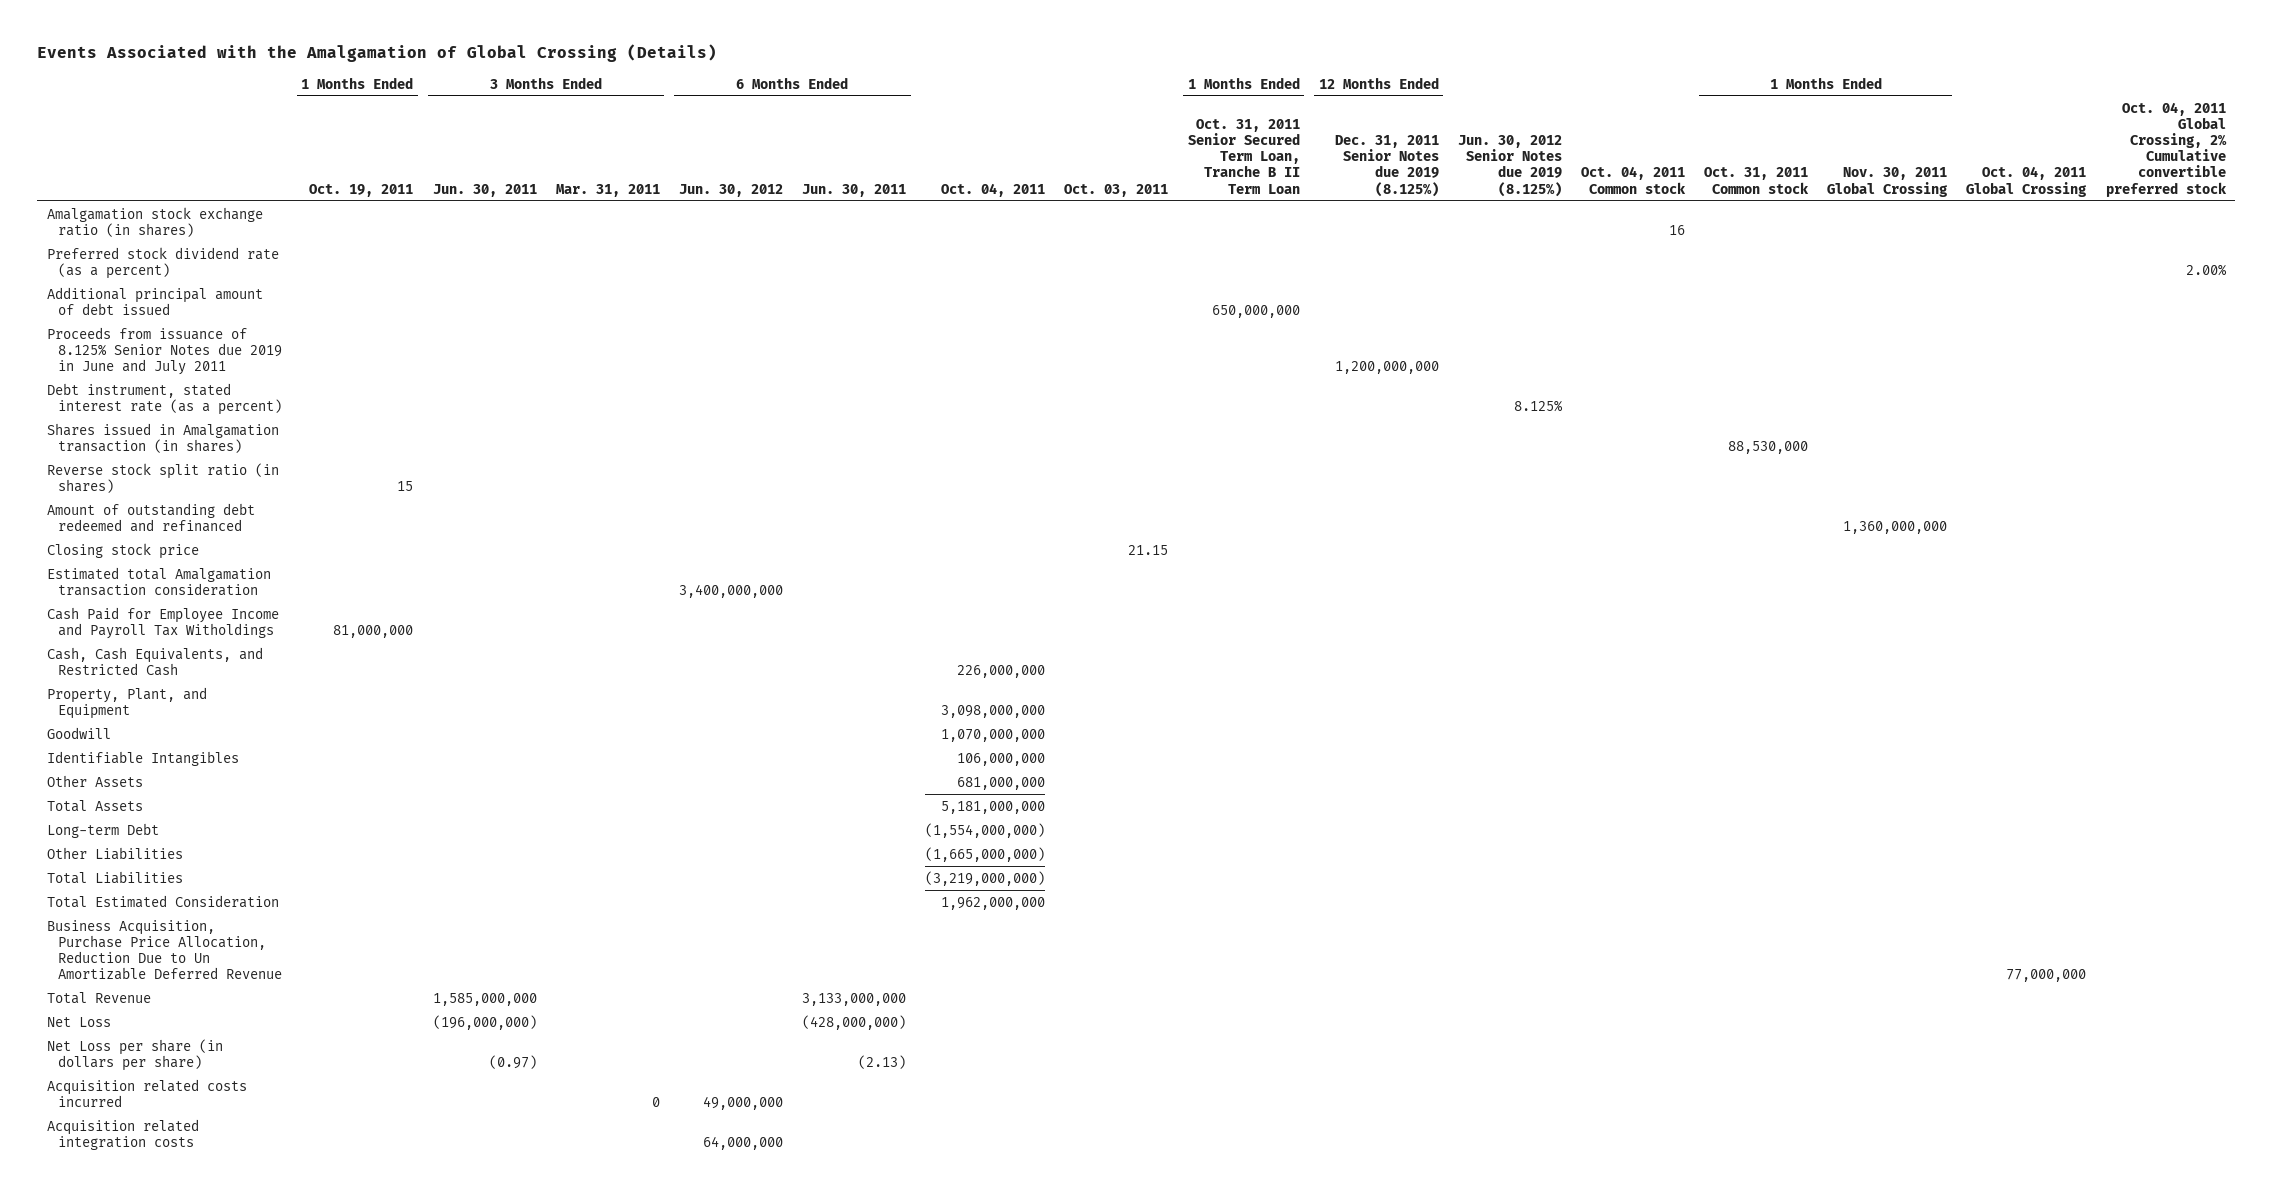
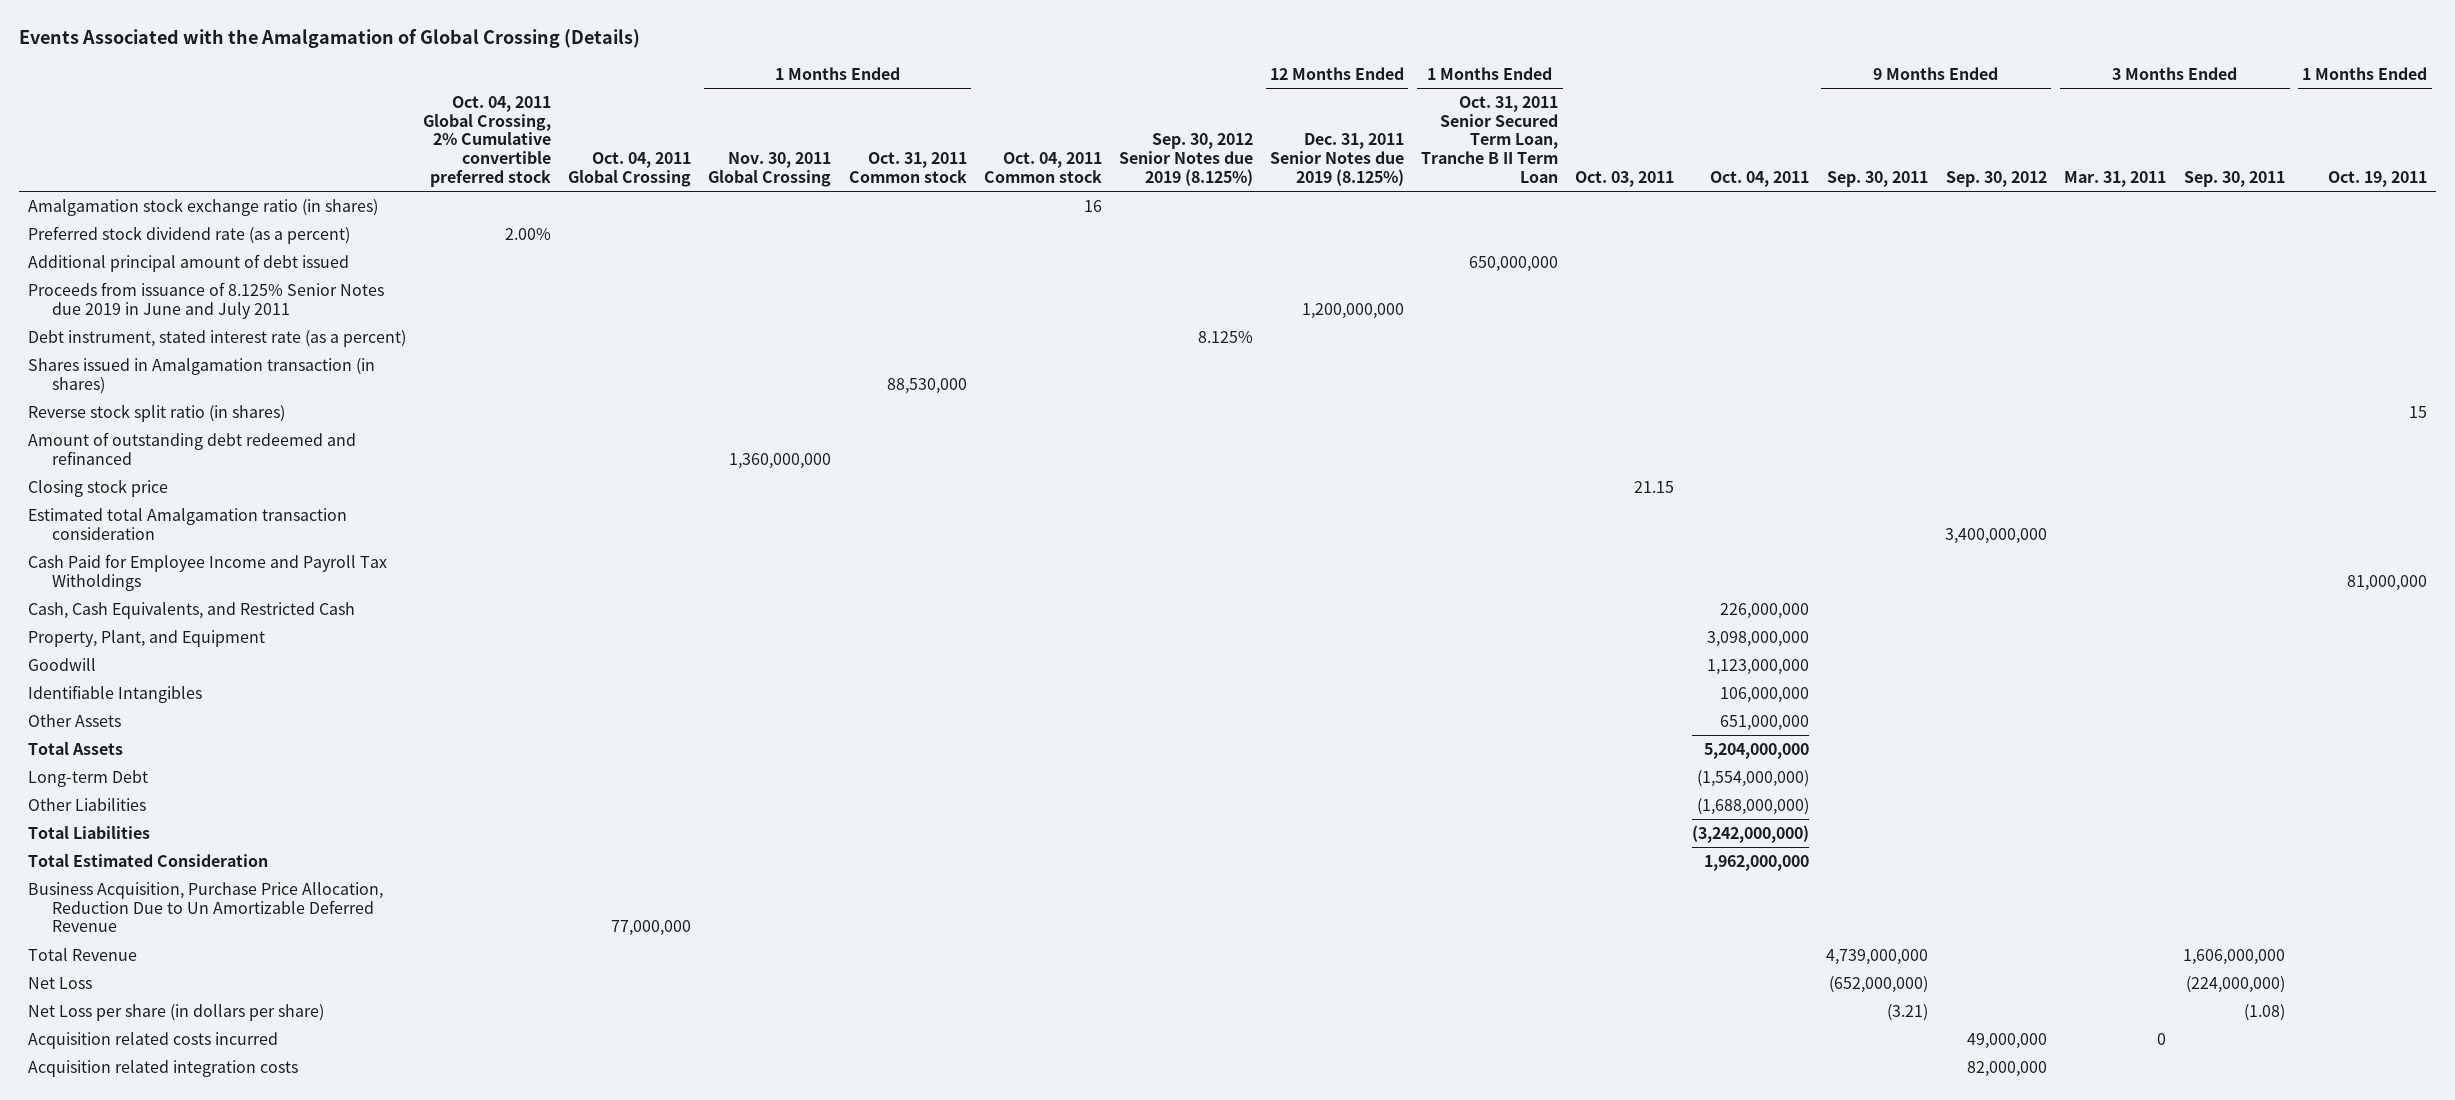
- | 1 Months Ended Oct. 19, 2011 | 3 Months Ended Jun. 30, 2011 | 3 Months Ended Mar. 31, 2011 | 6 Months Ended Jun. 30, 2012 | 6 Months Ended Jun. 30, 2011 | Oct. 04, 2011 | Oct. 03, 2011 | 1 Months Ended Oct. 31, 2011 Senior Secured Term Loan, Tranche B II Term Loan | 12 Months Ended Dec. 31, 2011 Senior Notes due 2019 (8.125%) | Jun. 30, 2012 Senior Notes due 2019 (8.125%) | Oct. 04, 2011 Common stock | 1 Months Ended Oct. 31, 2011 Common stock | 1 Months Ended Nov. 30, 2011 Global Crossing | Oct. 04, 2011 Global Crossing | Oct. 04, 2011 Global Crossing, 2% Cumulative convertible preferred stock
+ | Oct. 04, 2011 Global Crossing, 2% Cumulative convertible preferred stock | Oct. 04, 2011 Global Crossing | 1 Months Ended Nov. 30, 2011 Global Crossing | 1 Months Ended Oct. 31, 2011 Common stock | Oct. 04, 2011 Common stock | Sep. 30, 2012 Senior Notes due 2019 (8.125%) | 12 Months Ended Dec. 31, 2011 Senior Notes due 2019 (8.125%) | 1 Months Ended Oct. 31, 2011 Senior Secured Term Loan, Tranche B II Term Loan | Oct. 03, 2011 | Oct. 04, 2011 | 9 Months Ended Sep. 30, 2011 | 9 Months Ended Sep. 30, 2012 | 3 Months Ended Mar. 31, 2011 | 3 Months Ended Sep. 30, 2011 | 1 Months Ended Oct. 19, 2011
- Goodwill | | | | | | 1,070,000,000 | | | | | | | | |
+ Goodwill | | | | | | | | | | 1,123,000,000 | | | | |
- Other Assets | | | | | | 681,000,000 | | | | | | | | |
- Total Assets | | | | | | 5,181,000,000 | | | | | | | | |
+ Other Assets | | | | | | | | | | 651,000,000 | | | | |
+ Total Assets | | | | | | | | | | 5,204,000,000 | | | | |
- Other Liabilities | | | | | | (1,665,000,000) | | | | | | | | |
- Total Liabilities | | | | | | (3,219,000,000) | | | | | | | | |
+ Other Liabilities | | | | | | | | | | (1,688,000,000) | | | | |
+ Total Liabilities | | | | | | | | | | (3,242,000,000) | | | | |

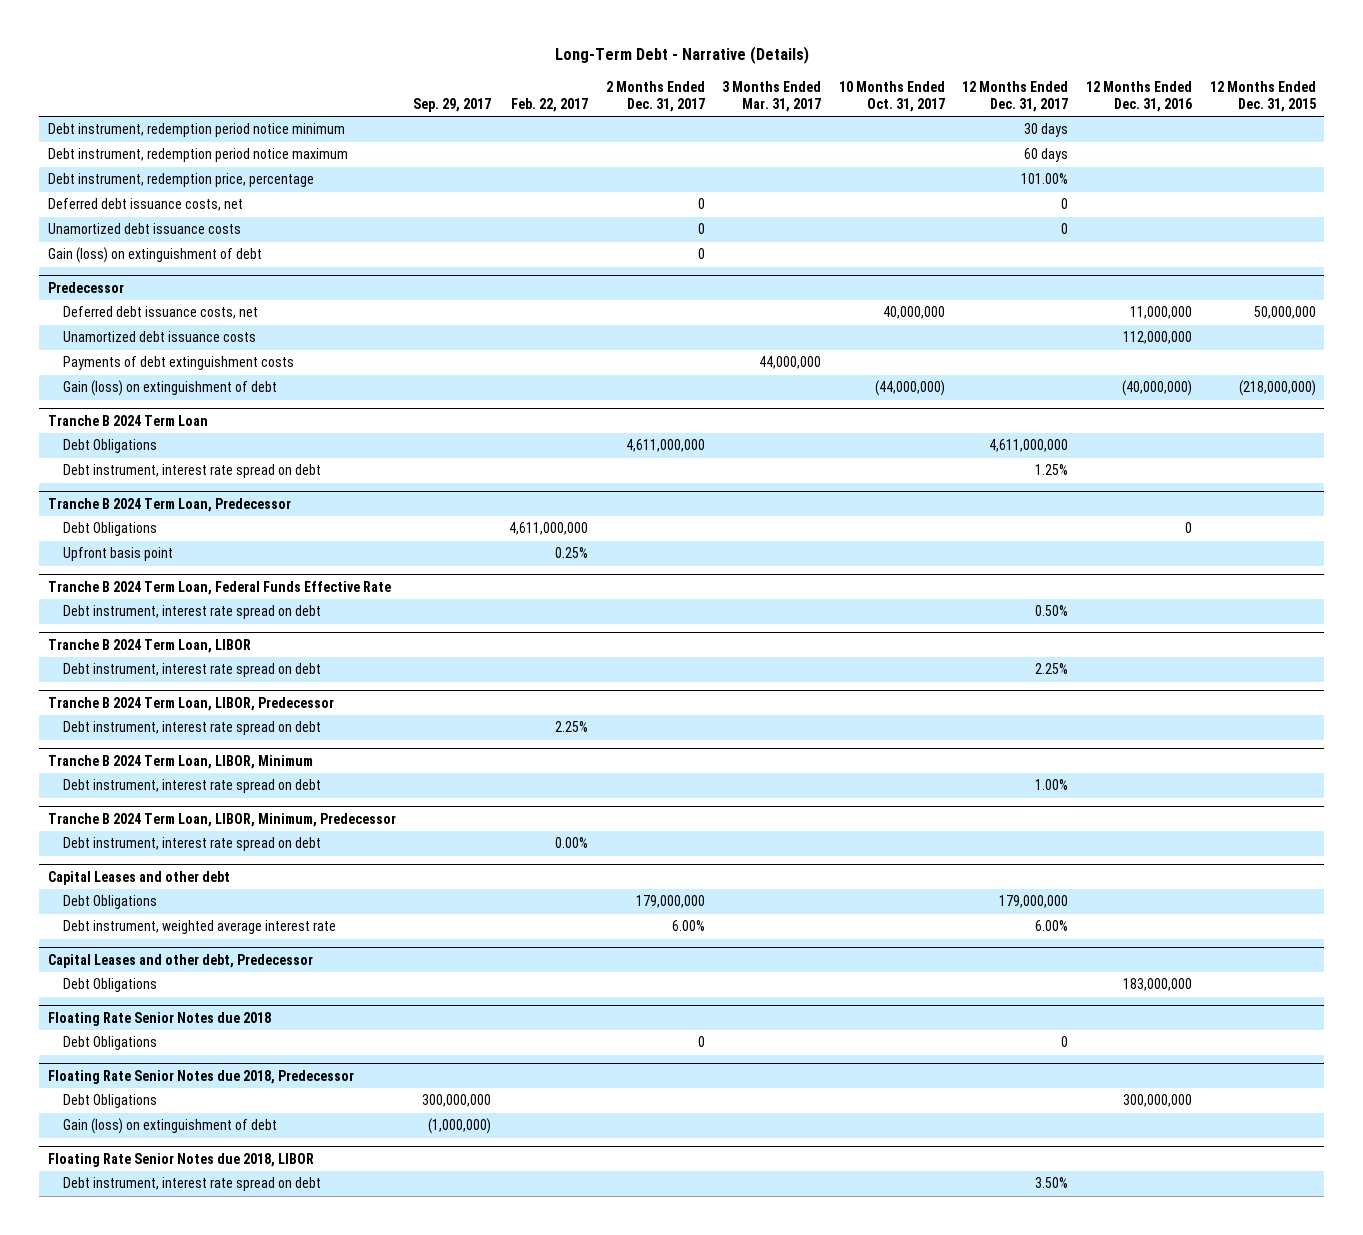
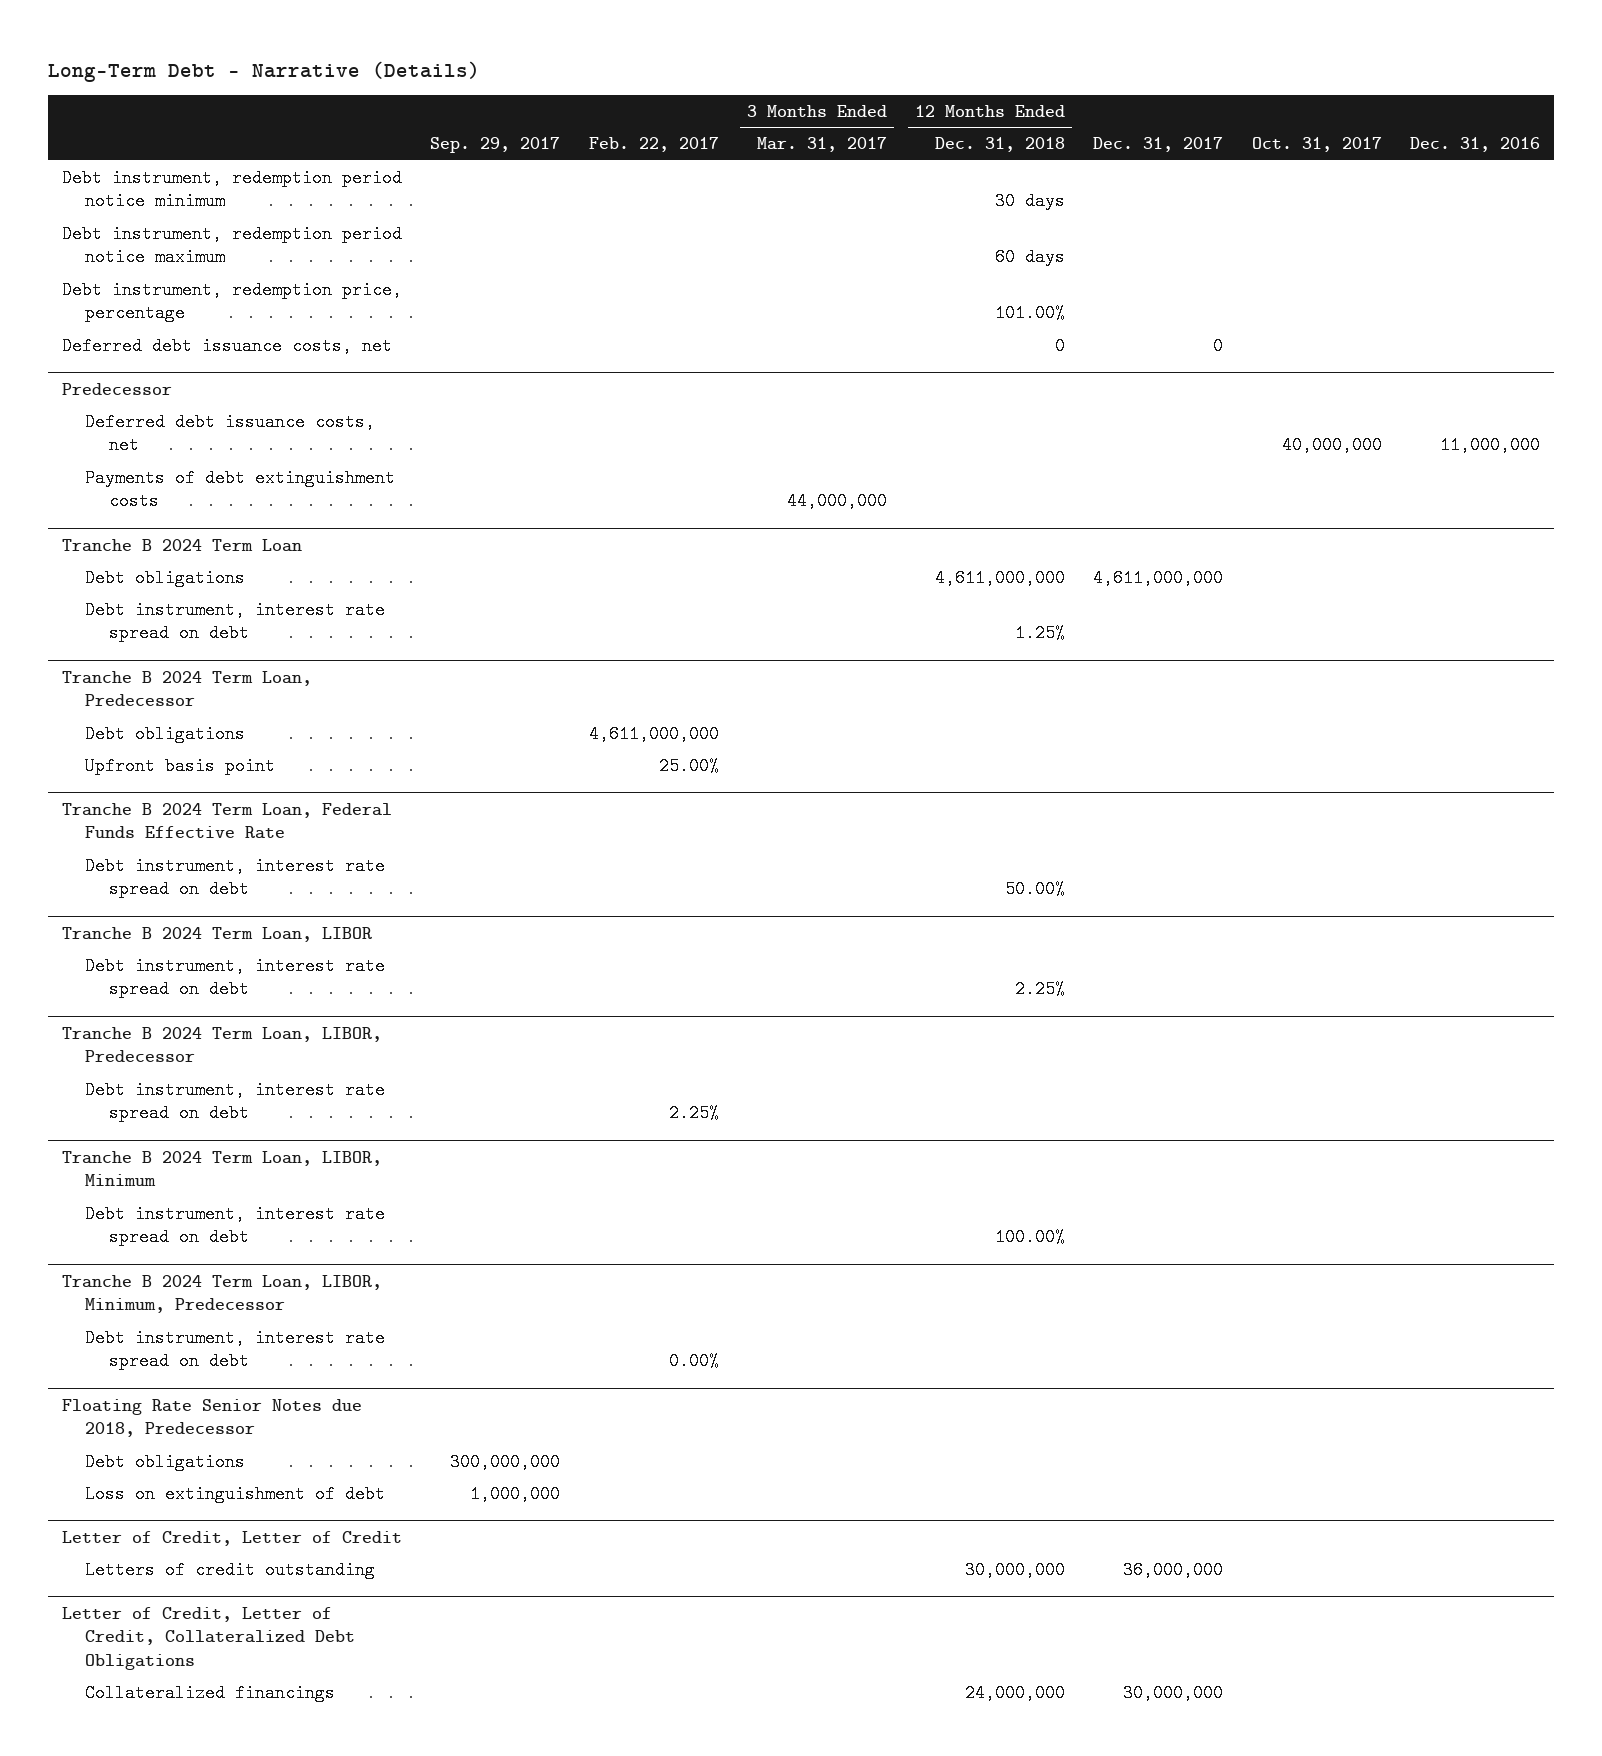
- | Sep. 29, 2017 | Feb. 22, 2017 | 2 Months Ended Dec. 31, 2017 | 3 Months Ended Mar. 31, 2017 | 10 Months Ended Oct. 31, 2017 | 12 Months Ended Dec. 31, 2017 | 12 Months Ended Dec. 31, 2016 | 12 Months Ended Dec. 31, 2015
+ | Sep. 29, 2017 | Feb. 22, 2017 | 3 Months Ended Mar. 31, 2017 | 12 Months Ended Dec. 31, 2018 | Dec. 31, 2017 | Oct. 31, 2017 | Dec. 31, 2016
- Unamortized debt issuance costs | | | 0 | | | 0 | |
- Gain (loss) on extinguishment of debt | | | 0 | | | | |
@ Predecessor
- Unamortized debt issuance costs | | | | | | | 112,000,000 |
- Gain (loss) on extinguishment of debt | | | | | (44,000,000) | | (40,000,000) | (218,000,000)
@ Tranche B 2024 Term Loan
- Debt Obligations | | | 4,611,000,000 | | | 4,611,000,000 | |
+ Debt obligations | | | | 4,611,000,000 | 4,611,000,000 | |
@ Tranche B 2024 Term Loan, Predecessor
- Debt Obligations | | 4,611,000,000 | | | | | 0 |
- Upfront basis point | | 0.25% | | | | | |
+ Debt obligations | | 4,611,000,000 | | | | |
+ Upfront basis point | | 25.00% | | | | |
- Capital Leases and other debt
- Debt Obligations | | | 179,000,000 | | | 179,000,000 | |
- Debt instrument, weighted average interest rate | | | 6.00% | | | 6.00% | |
- Capital Leases and other debt, Predecessor
- Debt Obligations | | | | | | | 183,000,000 |
- Floating Rate Senior Notes due 2018
- Debt Obligations | | | 0 | | | 0 | |
@ Floating Rate Senior Notes due 2018, Predecessor
- Debt Obligations | 300,000,000 | | | | | | 300,000,000 |
- Gain (loss) on extinguishment of debt | (1,000,000) | | | | | | |
- Floating Rate Senior Notes due 2018, LIBOR
- Debt instrument, interest rate spread on debt | | | | | | 3.50% | |
@ Floating Rate Senior Notes due 2018, Predecessor
+ Debt obligations | 300,000,000 | | | | | |
+ Loss on extinguishment of debt | 1,000,000 | | | | | |
+ Letter of Credit, Letter of Credit
+ Letters of credit outstanding | | | | 30,000,000 | 36,000,000 | |
+ Letter of Credit, Letter of Credit, Collateralized Debt Obligations
+ Collateralized financings | | | | 24,000,000 | 30,000,000 | |

